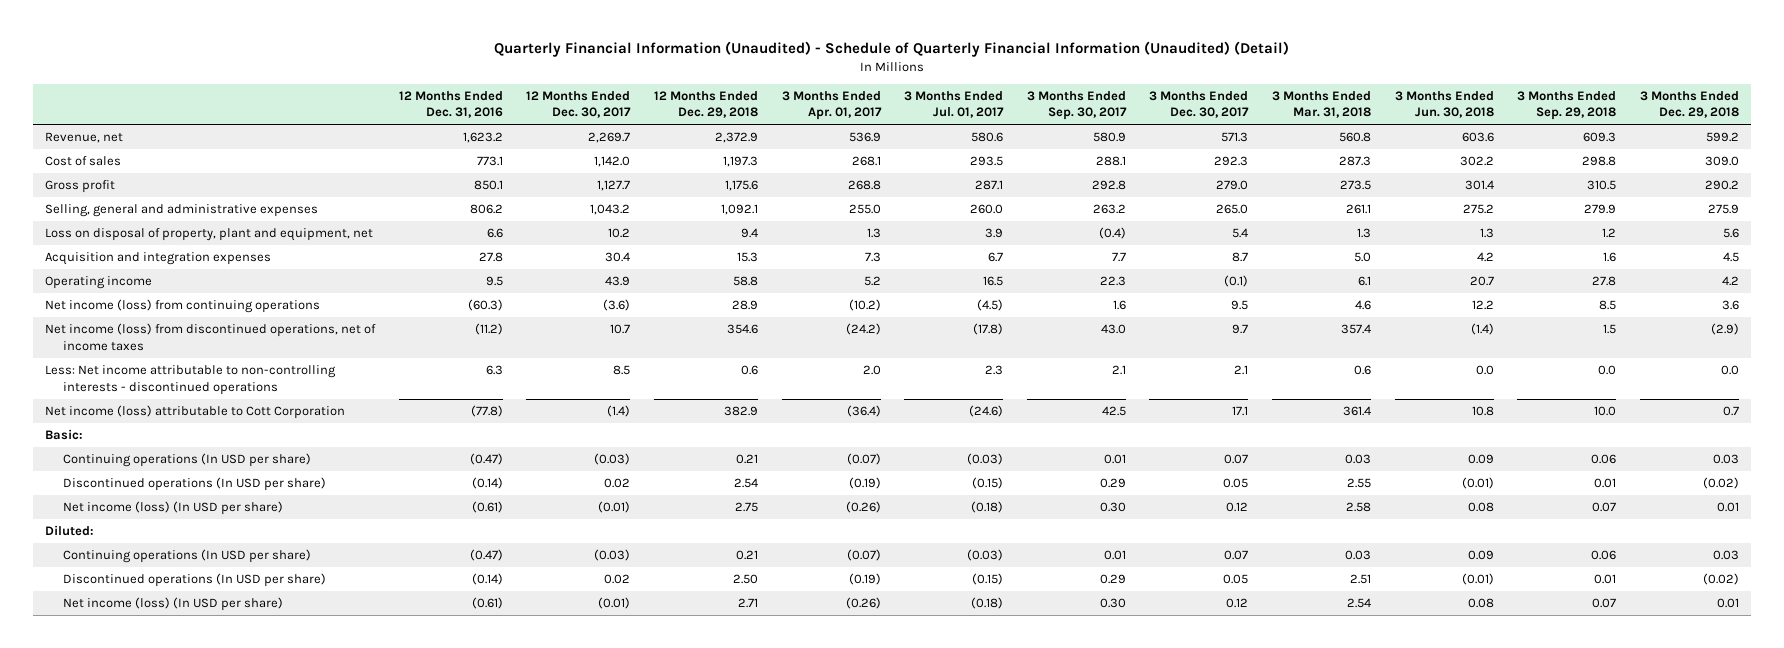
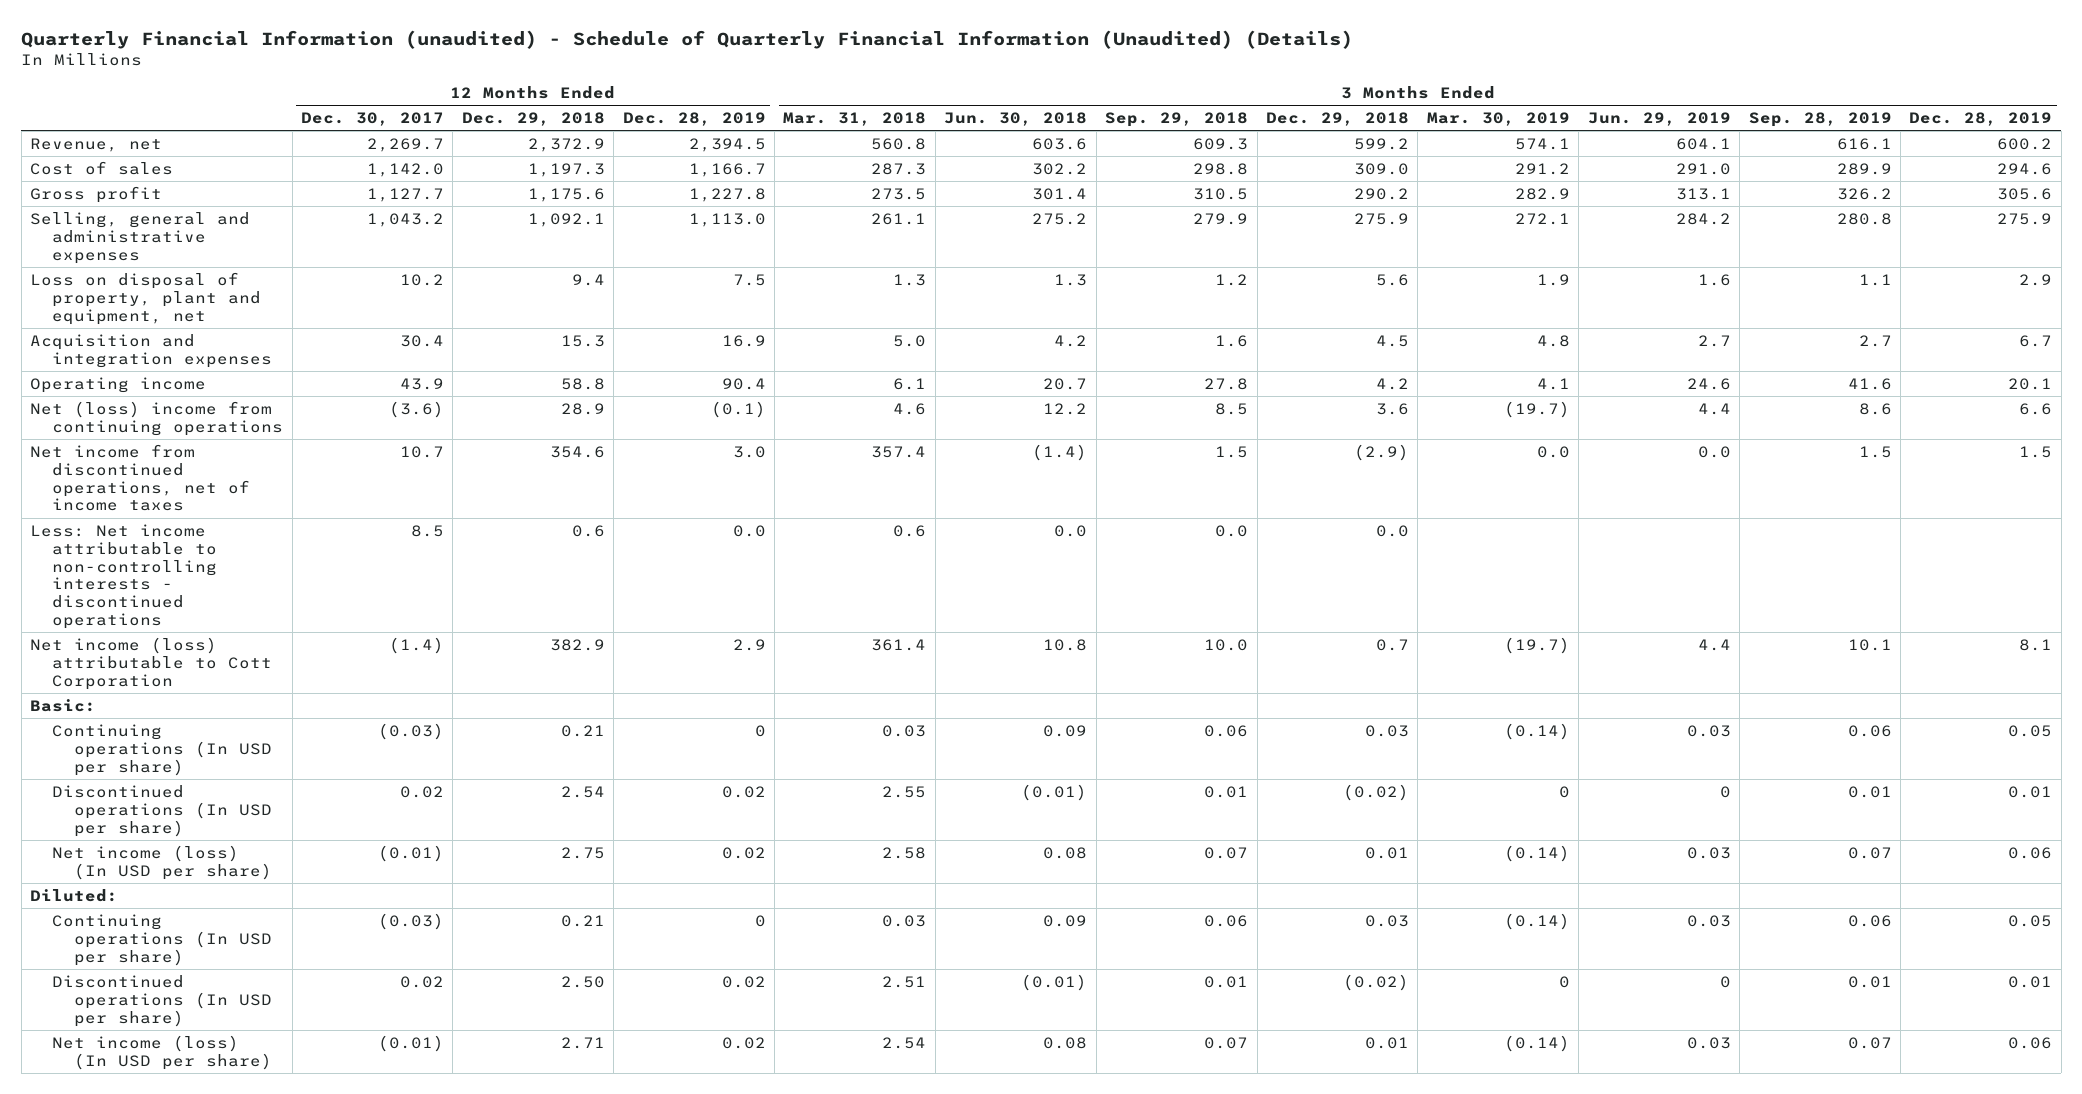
- Quarterly Financial Information (Unaudited) - Schedule of Quarterly Financial Information (Unaudited) (Detail)
+ Quarterly Financial Information (unaudited) - Schedule of Quarterly Financial Information (Unaudited) (Details)
- | 12 Months Ended Dec. 31, 2016 | 12 Months Ended Dec. 30, 2017 | 12 Months Ended Dec. 29, 2018 | 3 Months Ended Apr. 01, 2017 | 3 Months Ended Jul. 01, 2017 | 3 Months Ended Sep. 30, 2017 | 3 Months Ended Dec. 30, 2017 | 3 Months Ended Mar. 31, 2018 | 3 Months Ended Jun. 30, 2018 | 3 Months Ended Sep. 29, 2018 | 3 Months Ended Dec. 29, 2018
+ | 12 Months Ended Dec. 30, 2017 | 12 Months Ended Dec. 29, 2018 | 12 Months Ended Dec. 28, 2019 | 3 Months Ended Mar. 31, 2018 | 3 Months Ended Jun. 30, 2018 | 3 Months Ended Sep. 29, 2018 | 3 Months Ended Dec. 29, 2018 | 3 Months Ended Mar. 30, 2019 | 3 Months Ended Jun. 29, 2019 | 3 Months Ended Sep. 28, 2019 | 3 Months Ended Dec. 28, 2019
- Net income (loss) from continuing operations | (60.3) | (3.6) | 28.9 | (10.2) | (4.5) | 1.6 | 9.5 | 4.6 | 12.2 | 8.5 | 3.6
- Net income (loss) from discontinued operations, net of income taxes | (11.2) | 10.7 | 354.6 | (24.2) | (17.8) | 43.0 | 9.7 | 357.4 | (1.4) | 1.5 | (2.9)
+ Net (loss) income from continuing operations | (3.6) | 28.9 | (0.1) | 4.6 | 12.2 | 8.5 | 3.6 | (19.7) | 4.4 | 8.6 | 6.6
+ Net income from discontinued operations, net of income taxes | 10.7 | 354.6 | 3.0 | 357.4 | (1.4) | 1.5 | (2.9) | 0.0 | 0.0 | 1.5 | 1.5

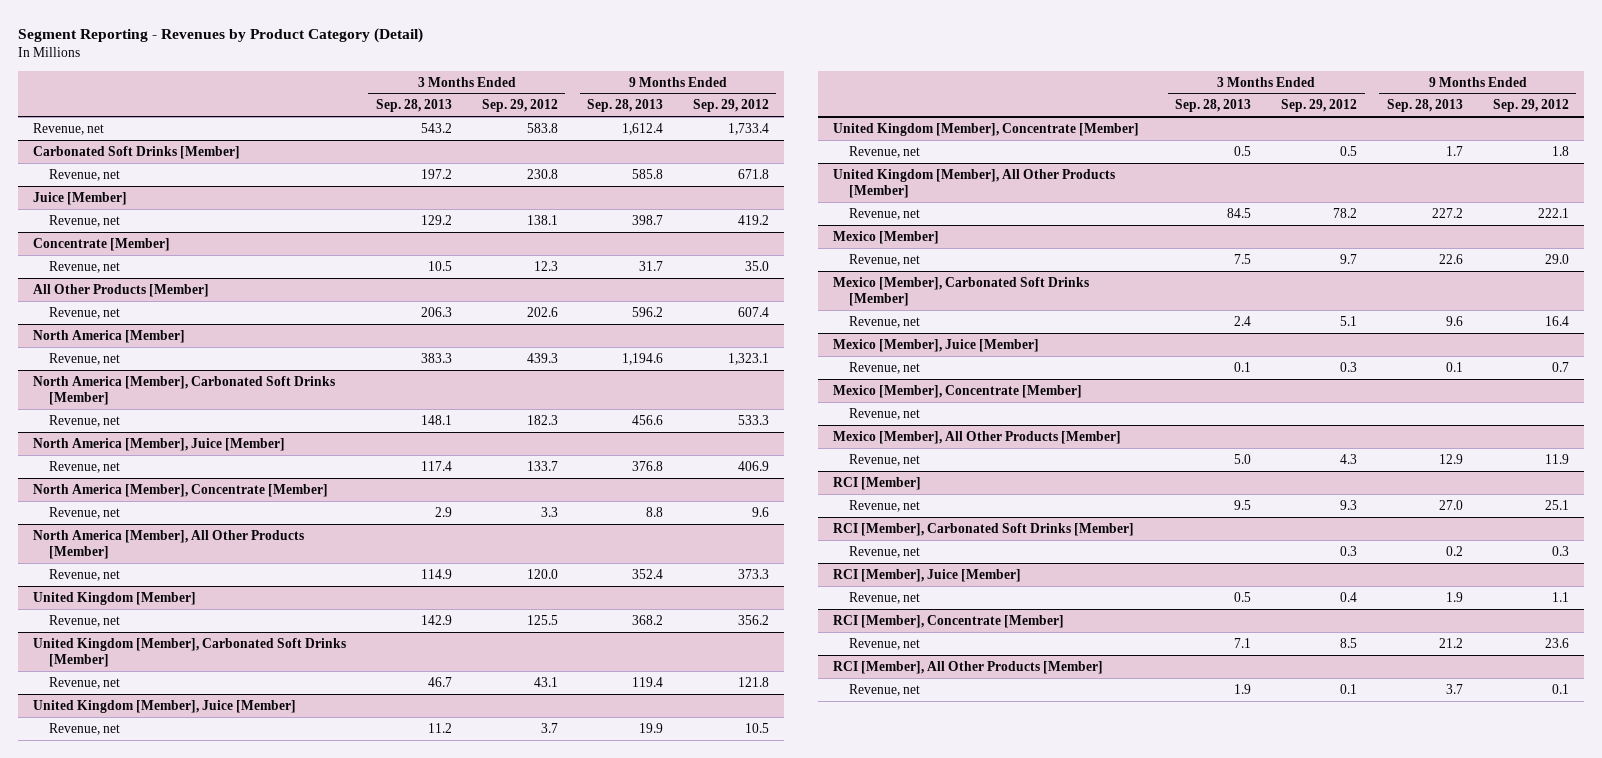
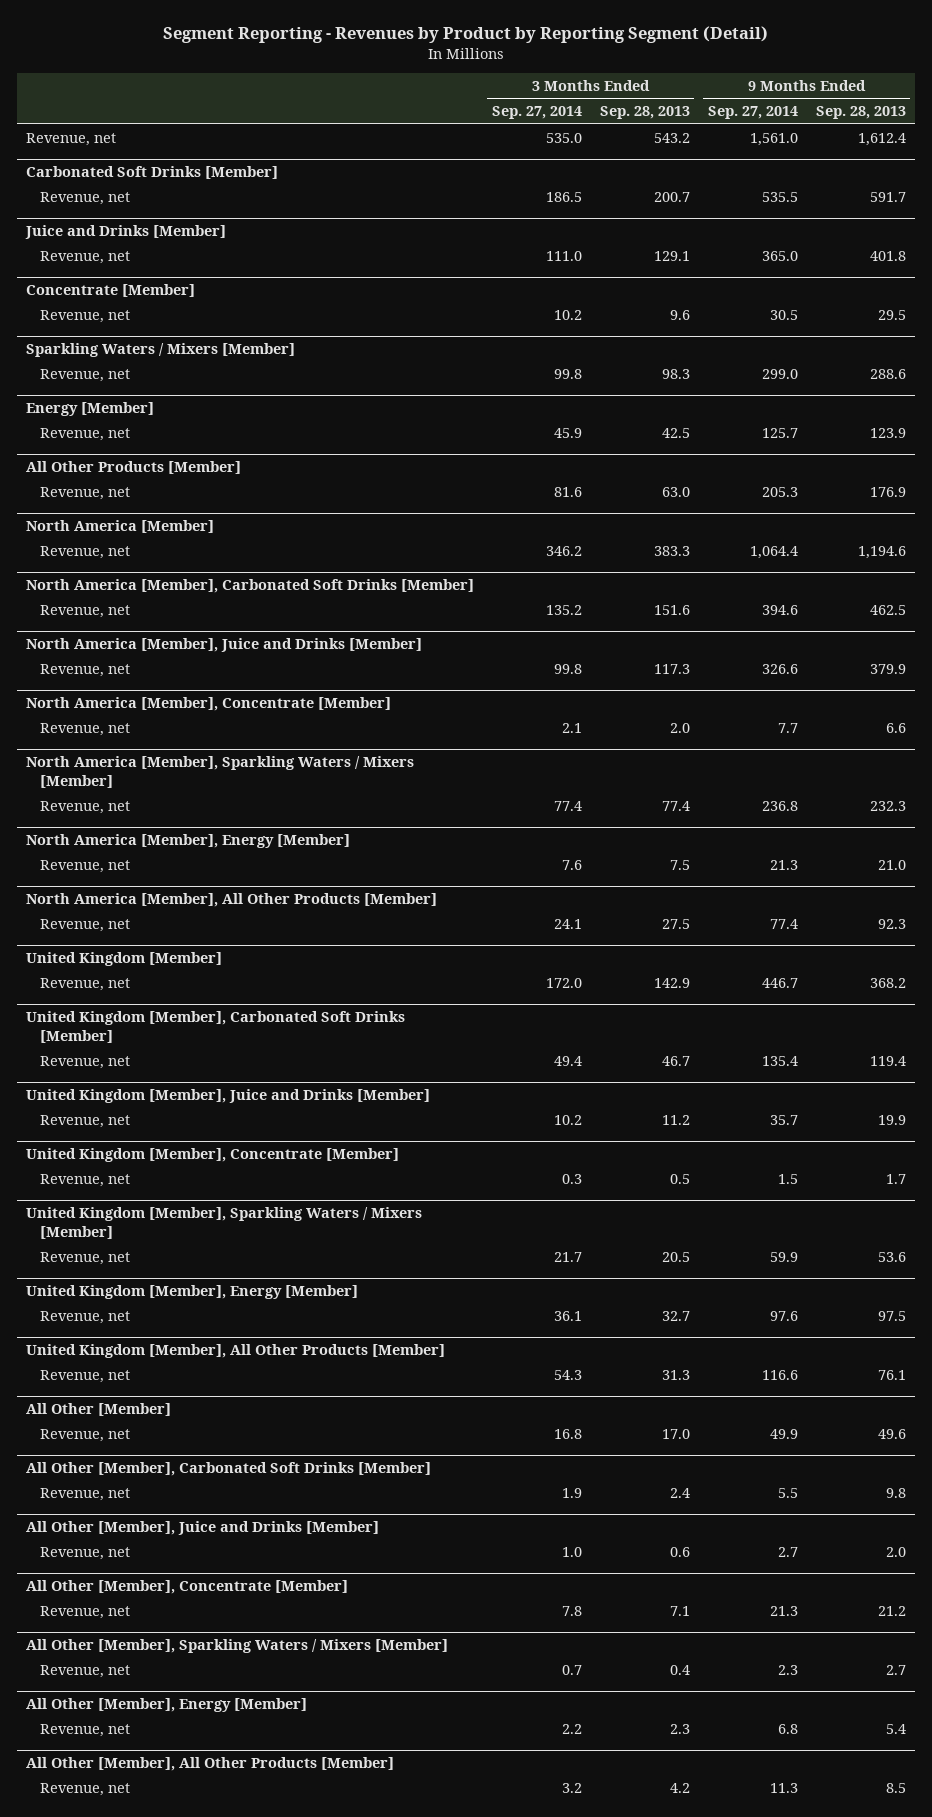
- Segment Reporting - Revenues by Product Category (Detail)
+ Segment Reporting - Revenues by Product by Reporting Segment (Detail)
- | 3 Months Ended Sep. 28, 2013 | 3 Months Ended Sep. 29, 2012 | 9 Months Ended Sep. 28, 2013 | 9 Months Ended Sep. 29, 2012
+ | 3 Months Ended Sep. 27, 2014 | 3 Months Ended Sep. 28, 2013 | 9 Months Ended Sep. 27, 2014 | 9 Months Ended Sep. 28, 2013
@ Carbonated Soft Drinks [Member]
- Revenue, net | 197.2 | 230.8 | 585.8 | 671.8
- Juice [Member]
- Revenue, net | 129.2 | 138.1 | 398.7 | 419.2
@ Carbonated Soft Drinks [Member]
+ Revenue, net | 186.5 | 200.7 | 535.5 | 591.7
+ Juice and Drinks [Member]
+ Revenue, net | 111.0 | 129.1 | 365.0 | 401.8
@ Concentrate [Member]
- Revenue, net | 10.5 | 12.3 | 31.7 | 35.0
+ Revenue, net | 10.2 | 9.6 | 30.5 | 29.5
+ Sparkling Waters / Mixers [Member]
+ Revenue, net | 99.8 | 98.3 | 299.0 | 288.6
+ Energy [Member]
+ Revenue, net | 45.9 | 42.5 | 125.7 | 123.9
@ All Other Products [Member]
- Revenue, net | 206.3 | 202.6 | 596.2 | 607.4
+ Revenue, net | 81.6 | 63.0 | 205.3 | 176.9
@ North America [Member], Carbonated Soft Drinks [Member]
- Revenue, net | 148.1 | 182.3 | 456.6 | 533.3
- North America [Member], Juice [Member]
- Revenue, net | 117.4 | 133.7 | 376.8 | 406.9
@ North America [Member], Carbonated Soft Drinks [Member]
+ Revenue, net | 135.2 | 151.6 | 394.6 | 462.5
+ North America [Member], Juice and Drinks [Member]
+ Revenue, net | 99.8 | 117.3 | 326.6 | 379.9
@ North America [Member], Concentrate [Member]
- Revenue, net | 2.9 | 3.3 | 8.8 | 9.6
+ Revenue, net | 2.1 | 2.0 | 7.7 | 6.6
+ North America [Member], Sparkling Waters / Mixers [Member]
+ Revenue, net | 77.4 | 77.4 | 236.8 | 232.3
+ North America [Member], Energy [Member]
+ Revenue, net | 7.6 | 7.5 | 21.3 | 21.0
@ North America [Member], All Other Products [Member]
- Revenue, net | 114.9 | 120.0 | 352.4 | 373.3
+ Revenue, net | 24.1 | 27.5 | 77.4 | 92.3
- United Kingdom [Member], Juice [Member]
+ United Kingdom [Member], Juice and Drinks [Member]
+ United Kingdom [Member], Sparkling Waters / Mixers [Member]
+ Revenue, net | 21.7 | 20.5 | 59.9 | 53.6
+ United Kingdom [Member], Energy [Member]
+ Revenue, net | 36.1 | 32.7 | 97.6 | 97.5
@ United Kingdom [Member], All Other Products [Member]
- Revenue, net | 84.5 | 78.2 | 227.2 | 222.1
- Mexico [Member]
- Revenue, net | 7.5 | 9.7 | 22.6 | 29.0
- Mexico [Member], Carbonated Soft Drinks [Member]
- Revenue, net | 2.4 | 5.1 | 9.6 | 16.4
- Mexico [Member], Juice [Member]
- Revenue, net | 0.1 | 0.3 | 0.1 | 0.7
- Mexico [Member], Concentrate [Member]
- Revenue, net
- Mexico [Member], All Other Products [Member]
- Revenue, net | 5.0 | 4.3 | 12.9 | 11.9
- RCI [Member]
- Revenue, net | 9.5 | 9.3 | 27.0 | 25.1
- RCI [Member], Carbonated Soft Drinks [Member]
- Revenue, net | | 0.3 | 0.2 | 0.3
- RCI [Member], Juice [Member]
- Revenue, net | 0.5 | 0.4 | 1.9 | 1.1
- RCI [Member], Concentrate [Member]
@ United Kingdom [Member], All Other Products [Member]
+ Revenue, net | 54.3 | 31.3 | 116.6 | 76.1
+ All Other [Member]
+ Revenue, net | 16.8 | 17.0 | 49.9 | 49.6
+ All Other [Member], Carbonated Soft Drinks [Member]
+ Revenue, net | 1.9 | 2.4 | 5.5 | 9.8
+ All Other [Member], Juice and Drinks [Member]
+ Revenue, net | 1.0 | 0.6 | 2.7 | 2.0
+ All Other [Member], Concentrate [Member]
- RCI [Member], All Other Products [Member]
- Revenue, net | 1.9 | 0.1 | 3.7 | 0.1
+ All Other [Member], Sparkling Waters / Mixers [Member]
+ Revenue, net | 0.7 | 0.4 | 2.3 | 2.7
+ All Other [Member], Energy [Member]
+ Revenue, net | 2.2 | 2.3 | 6.8 | 5.4
+ All Other [Member], All Other Products [Member]
+ Revenue, net | 3.2 | 4.2 | 11.3 | 8.5

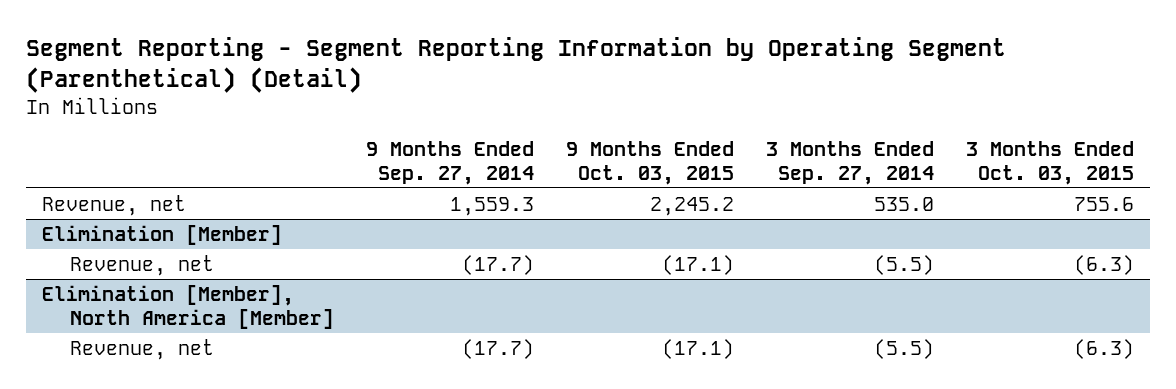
- Segment Reporting - Revenues by Product by Reporting Segment (Detail)
+ Segment Reporting - Segment Reporting Information by Operating Segment (Parenthetical) (Detail)
- | 3 Months Ended Sep. 27, 2014 | 3 Months Ended Sep. 28, 2013 | 9 Months Ended Sep. 27, 2014 | 9 Months Ended Sep. 28, 2013
+ | 9 Months Ended Sep. 27, 2014 | 9 Months Ended Oct. 03, 2015 | 3 Months Ended Sep. 27, 2014 | 3 Months Ended Oct. 03, 2015
- Revenue, net | 535.0 | 543.2 | 1,561.0 | 1,612.4
- Carbonated Soft Drinks [Member]
- Revenue, net | 186.5 | 200.7 | 535.5 | 591.7
- Juice and Drinks [Member]
- Revenue, net | 111.0 | 129.1 | 365.0 | 401.8
- Concentrate [Member]
- Revenue, net | 10.2 | 9.6 | 30.5 | 29.5
- Sparkling Waters / Mixers [Member]
- Revenue, net | 99.8 | 98.3 | 299.0 | 288.6
- Energy [Member]
- Revenue, net | 45.9 | 42.5 | 125.7 | 123.9
- All Other Products [Member]
- Revenue, net | 81.6 | 63.0 | 205.3 | 176.9
- North America [Member]
- Revenue, net | 346.2 | 383.3 | 1,064.4 | 1,194.6
- North America [Member], Carbonated Soft Drinks [Member]
- Revenue, net | 135.2 | 151.6 | 394.6 | 462.5
- North America [Member], Juice and Drinks [Member]
- Revenue, net | 99.8 | 117.3 | 326.6 | 379.9
- North America [Member], Concentrate [Member]
- Revenue, net | 2.1 | 2.0 | 7.7 | 6.6
- North America [Member], Sparkling Waters / Mixers [Member]
- Revenue, net | 77.4 | 77.4 | 236.8 | 232.3
- North America [Member], Energy [Member]
- Revenue, net | 7.6 | 7.5 | 21.3 | 21.0
- North America [Member], All Other Products [Member]
- Revenue, net | 24.1 | 27.5 | 77.4 | 92.3
- United Kingdom [Member]
- Revenue, net | 172.0 | 142.9 | 446.7 | 368.2
- United Kingdom [Member], Carbonated Soft Drinks [Member]
- Revenue, net | 49.4 | 46.7 | 135.4 | 119.4
- United Kingdom [Member], Juice and Drinks [Member]
- Revenue, net | 10.2 | 11.2 | 35.7 | 19.9
- United Kingdom [Member], Concentrate [Member]
- Revenue, net | 0.3 | 0.5 | 1.5 | 1.7
- United Kingdom [Member], Sparkling Waters / Mixers [Member]
- Revenue, net | 21.7 | 20.5 | 59.9 | 53.6
- United Kingdom [Member], Energy [Member]
- Revenue, net | 36.1 | 32.7 | 97.6 | 97.5
- United Kingdom [Member], All Other Products [Member]
- Revenue, net | 54.3 | 31.3 | 116.6 | 76.1
- All Other [Member]
- Revenue, net | 16.8 | 17.0 | 49.9 | 49.6
- All Other [Member], Carbonated Soft Drinks [Member]
- Revenue, net | 1.9 | 2.4 | 5.5 | 9.8
- All Other [Member], Juice and Drinks [Member]
- Revenue, net | 1.0 | 0.6 | 2.7 | 2.0
- All Other [Member], Concentrate [Member]
- Revenue, net | 7.8 | 7.1 | 21.3 | 21.2
- All Other [Member], Sparkling Waters / Mixers [Member]
- Revenue, net | 0.7 | 0.4 | 2.3 | 2.7
- All Other [Member], Energy [Member]
- Revenue, net | 2.2 | 2.3 | 6.8 | 5.4
- All Other [Member], All Other Products [Member]
- Revenue, net | 3.2 | 4.2 | 11.3 | 8.5
+ Revenue, net | 1,559.3 | 2,245.2 | 535.0 | 755.6
+ Elimination [Member]
+ Revenue, net | (17.7) | (17.1) | (5.5) | (6.3)
+ Elimination [Member], North America [Member]
+ Revenue, net | (17.7) | (17.1) | (5.5) | (6.3)

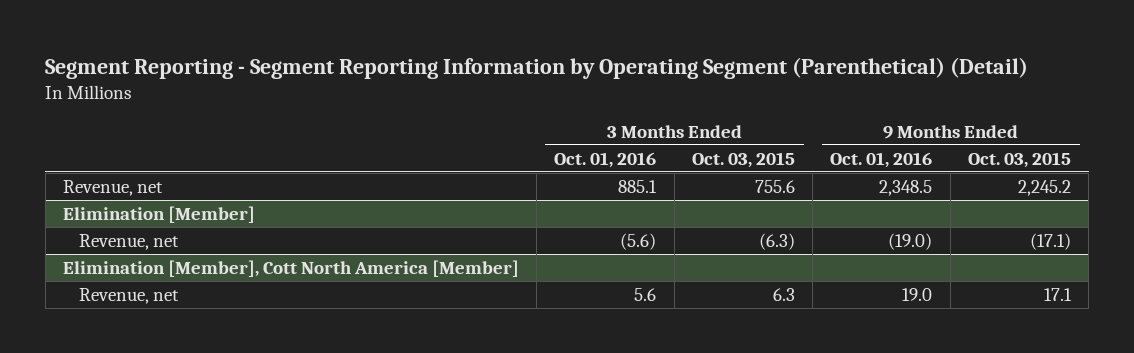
- | 9 Months Ended Sep. 27, 2014 | 9 Months Ended Oct. 03, 2015 | 3 Months Ended Sep. 27, 2014 | 3 Months Ended Oct. 03, 2015
+ | 3 Months Ended Oct. 01, 2016 | 3 Months Ended Oct. 03, 2015 | 9 Months Ended Oct. 01, 2016 | 9 Months Ended Oct. 03, 2015
- Elimination [Member], North America [Member]
- Revenue, net | (17.7) | (17.1) | (5.5) | (6.3)
+ Elimination [Member], Cott North America [Member]
+ Revenue, net | 5.6 | 6.3 | 19.0 | 17.1

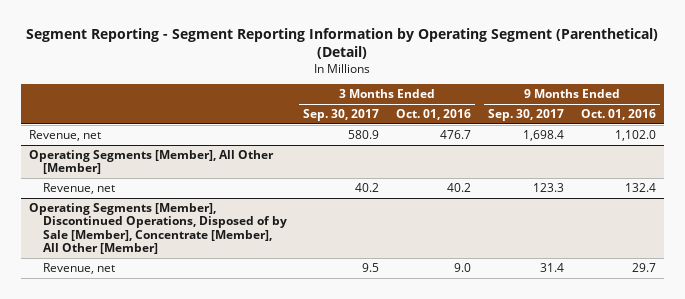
- | 3 Months Ended Oct. 01, 2016 | 3 Months Ended Oct. 03, 2015 | 9 Months Ended Oct. 01, 2016 | 9 Months Ended Oct. 03, 2015
+ | 3 Months Ended Sep. 30, 2017 | 3 Months Ended Oct. 01, 2016 | 9 Months Ended Sep. 30, 2017 | 9 Months Ended Oct. 01, 2016
- Revenue, net | 885.1 | 755.6 | 2,348.5 | 2,245.2
- Elimination [Member]
- Revenue, net | (5.6) | (6.3) | (19.0) | (17.1)
- Elimination [Member], Cott North America [Member]
- Revenue, net | 5.6 | 6.3 | 19.0 | 17.1
+ Revenue, net | 580.9 | 476.7 | 1,698.4 | 1,102.0
+ Operating Segments [Member], All Other [Member]
+ Revenue, net | 40.2 | 40.2 | 123.3 | 132.4
+ Operating Segments [Member], Discontinued Operations, Disposed of by Sale [Member], Concentrate [Member], All Other [Member]
+ Revenue, net | 9.5 | 9.0 | 31.4 | 29.7

